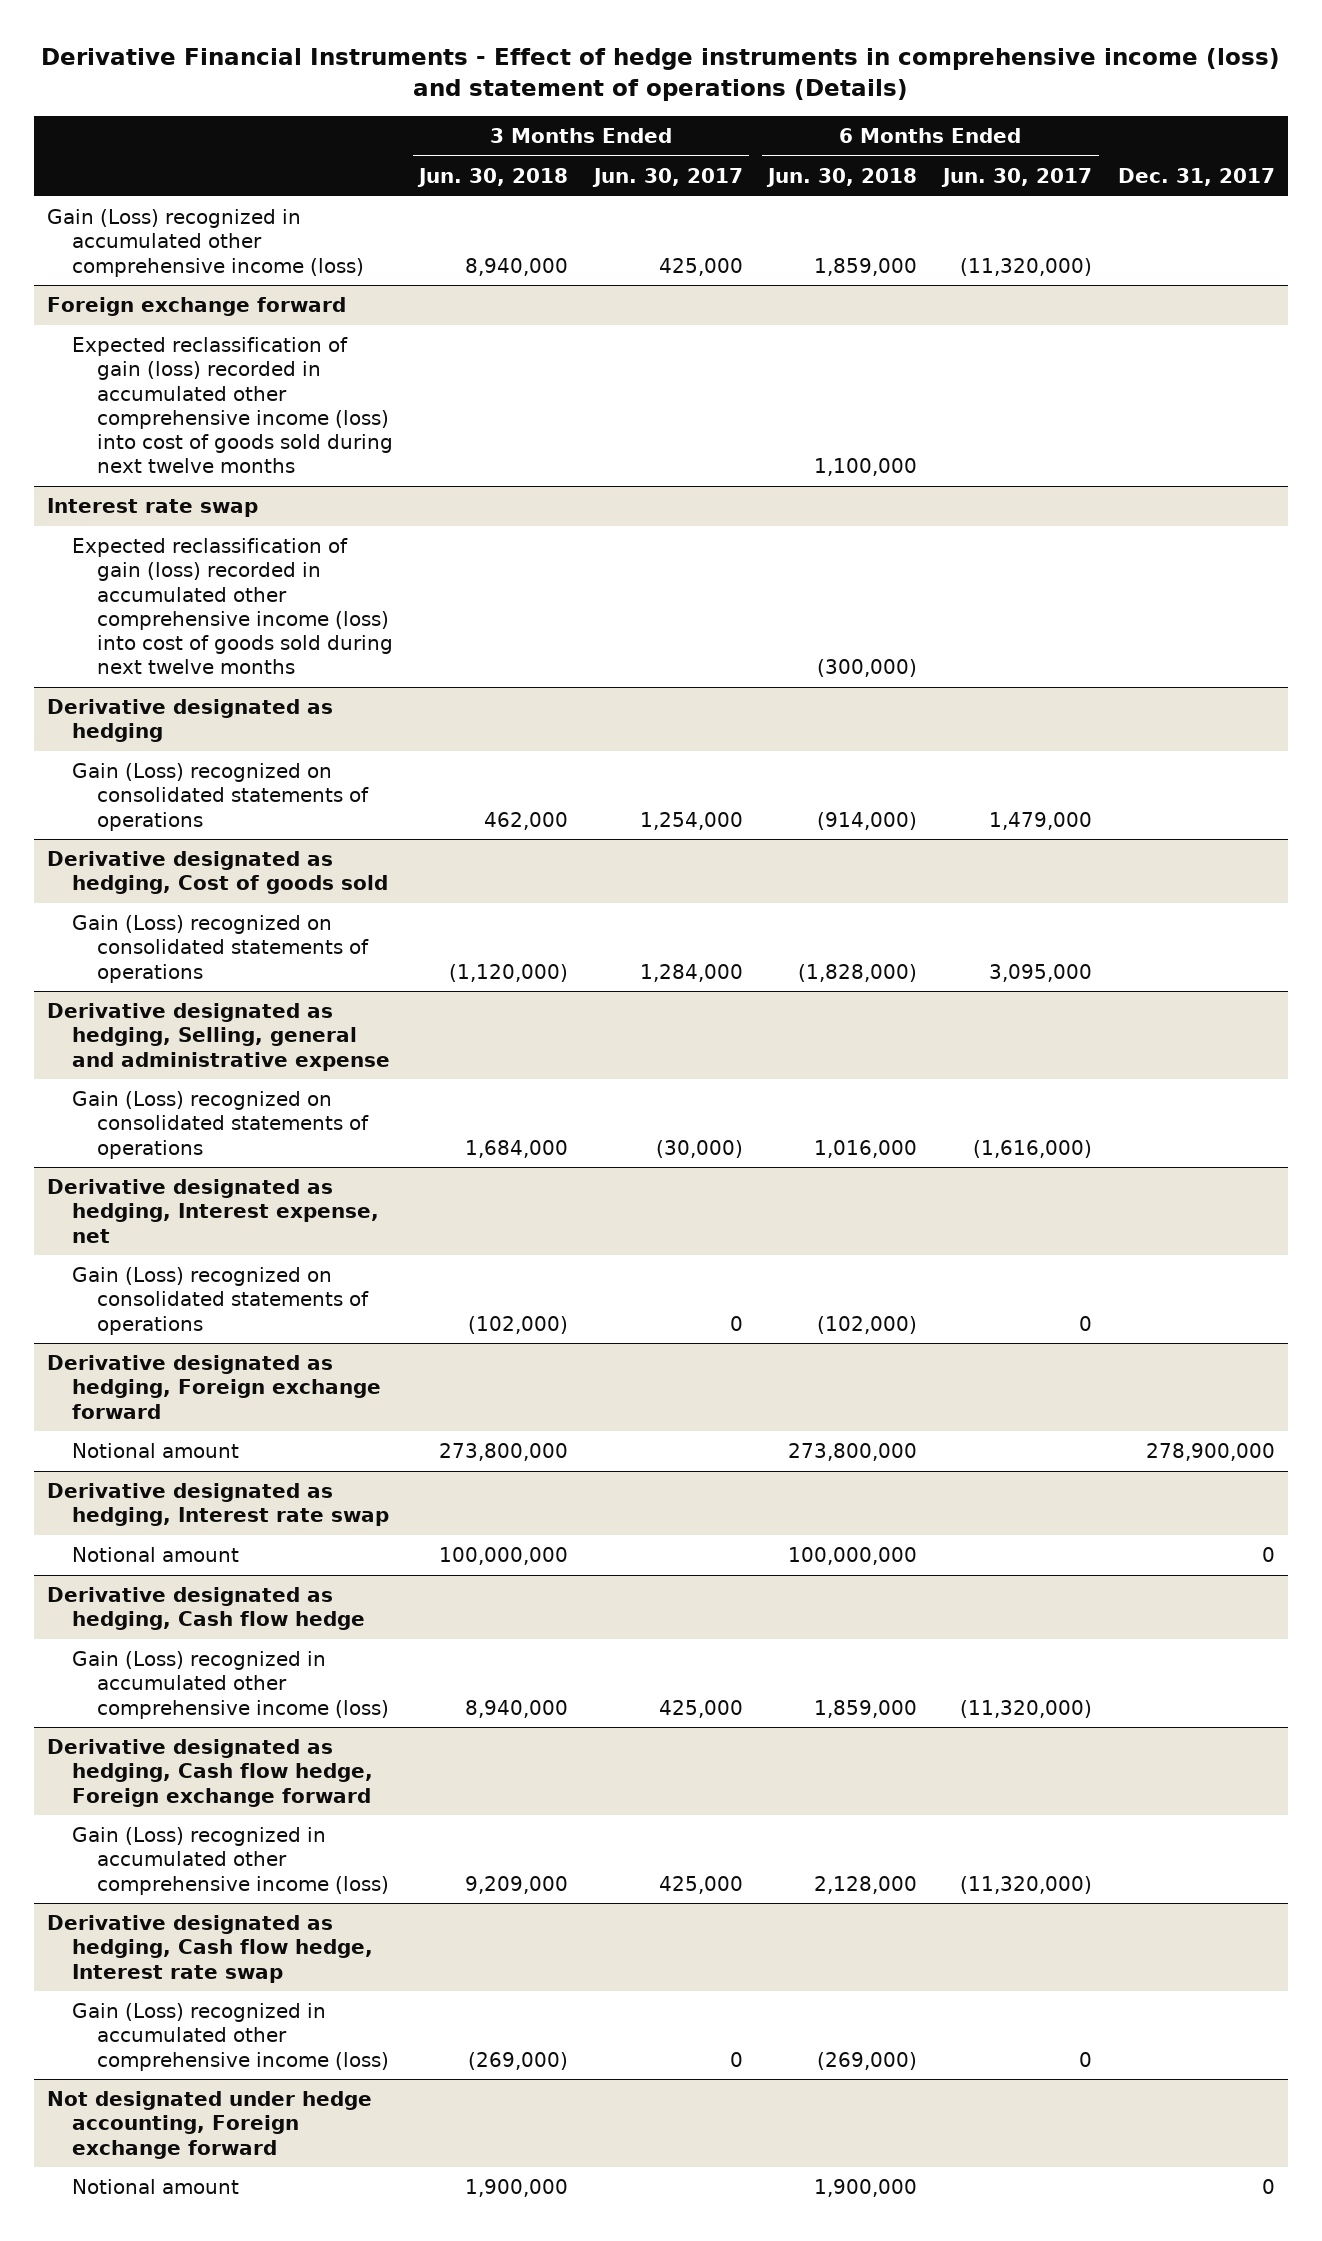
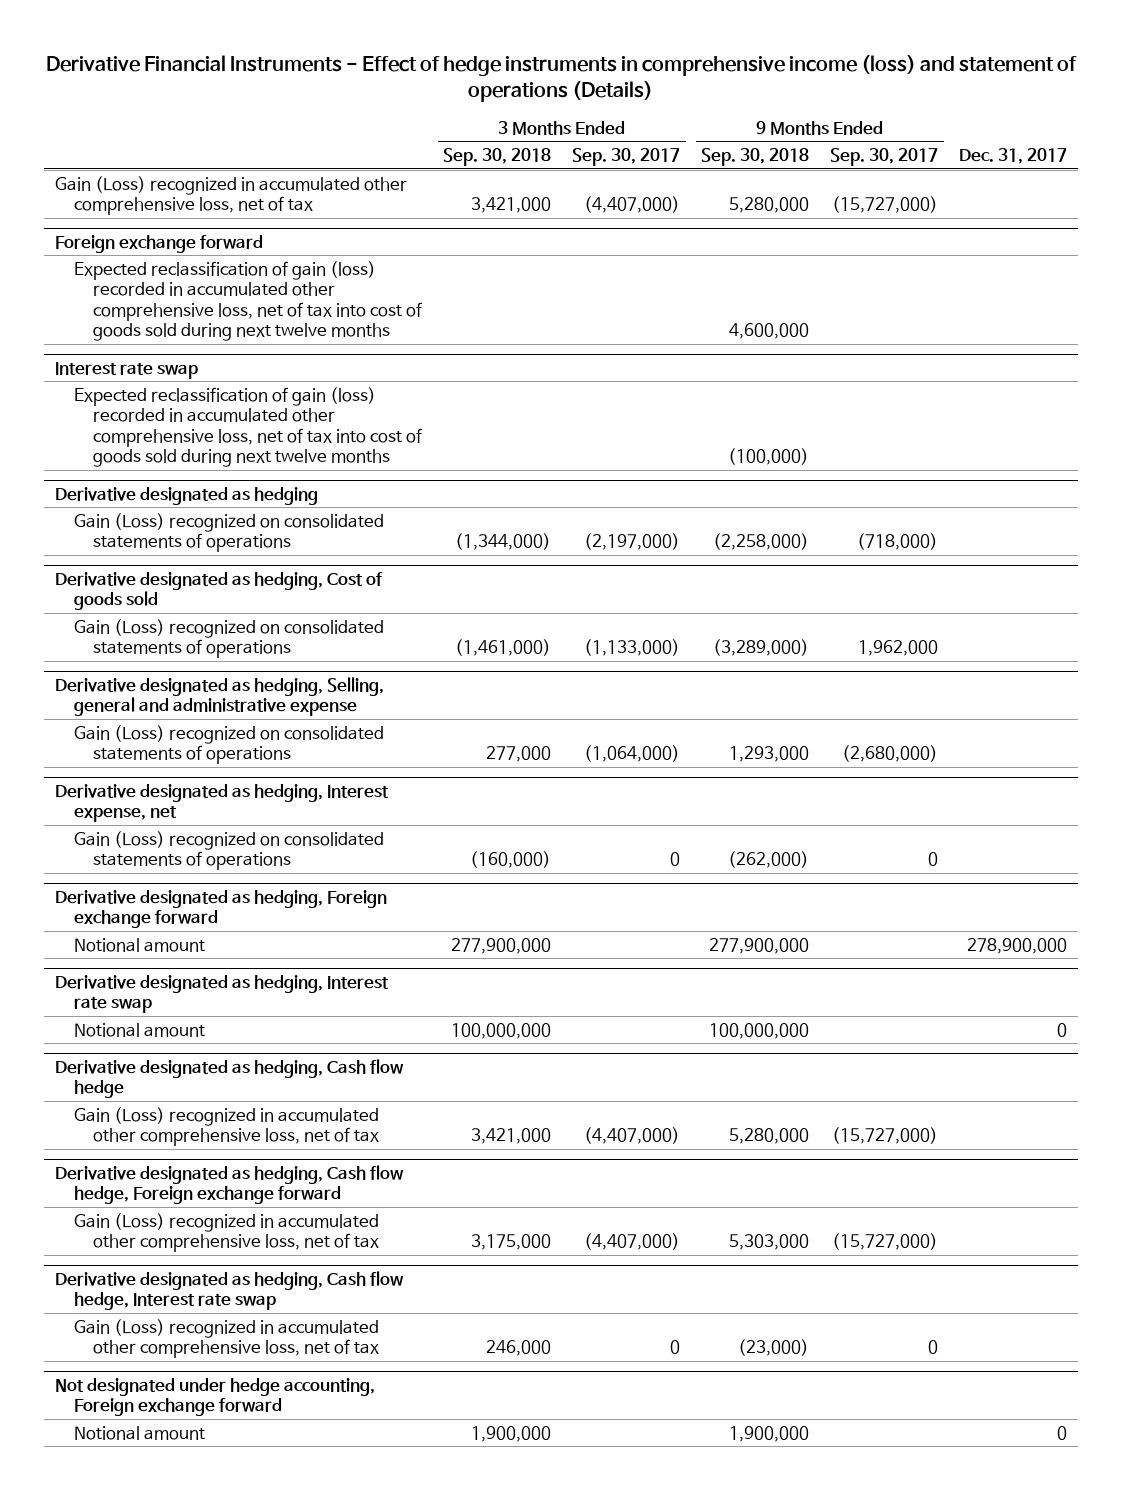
- | 3 Months Ended Jun. 30, 2018 | 3 Months Ended Jun. 30, 2017 | 6 Months Ended Jun. 30, 2018 | 6 Months Ended Jun. 30, 2017 | Dec. 31, 2017
+ | 3 Months Ended Sep. 30, 2018 | 3 Months Ended Sep. 30, 2017 | 9 Months Ended Sep. 30, 2018 | 9 Months Ended Sep. 30, 2017 | Dec. 31, 2017
- Gain (Loss) recognized in accumulated other comprehensive income (loss) | 8,940,000 | 425,000 | 1,859,000 | (11,320,000) |
+ Gain (Loss) recognized in accumulated other comprehensive loss, net of tax | 3,421,000 | (4,407,000) | 5,280,000 | (15,727,000) |
@ Foreign exchange forward
- Expected reclassification of gain (loss) recorded in accumulated other comprehensive income (loss) into cost of goods sold during next twelve months | | | 1,100,000 | |
+ Expected reclassification of gain (loss) recorded in accumulated other comprehensive loss, net of tax into cost of goods sold during next twelve months | | | 4,600,000 | |
@ Interest rate swap
- Expected reclassification of gain (loss) recorded in accumulated other comprehensive income (loss) into cost of goods sold during next twelve months | | | (300,000) | |
+ Expected reclassification of gain (loss) recorded in accumulated other comprehensive loss, net of tax into cost of goods sold during next twelve months | | | (100,000) | |
@ Derivative designated as hedging, Cash flow hedge
- Gain (Loss) recognized in accumulated other comprehensive income (loss) | 8,940,000 | 425,000 | 1,859,000 | (11,320,000) |
+ Gain (Loss) recognized in accumulated other comprehensive loss, net of tax | 3,421,000 | (4,407,000) | 5,280,000 | (15,727,000) |
@ Derivative designated as hedging, Cash flow hedge, Foreign exchange forward
- Gain (Loss) recognized in accumulated other comprehensive income (loss) | 9,209,000 | 425,000 | 2,128,000 | (11,320,000) |
+ Gain (Loss) recognized in accumulated other comprehensive loss, net of tax | 3,175,000 | (4,407,000) | 5,303,000 | (15,727,000) |
@ Derivative designated as hedging, Cash flow hedge, Interest rate swap
- Gain (Loss) recognized in accumulated other comprehensive income (loss) | (269,000) | 0 | (269,000) | 0 |
+ Gain (Loss) recognized in accumulated other comprehensive loss, net of tax | 246,000 | 0 | (23,000) | 0 |

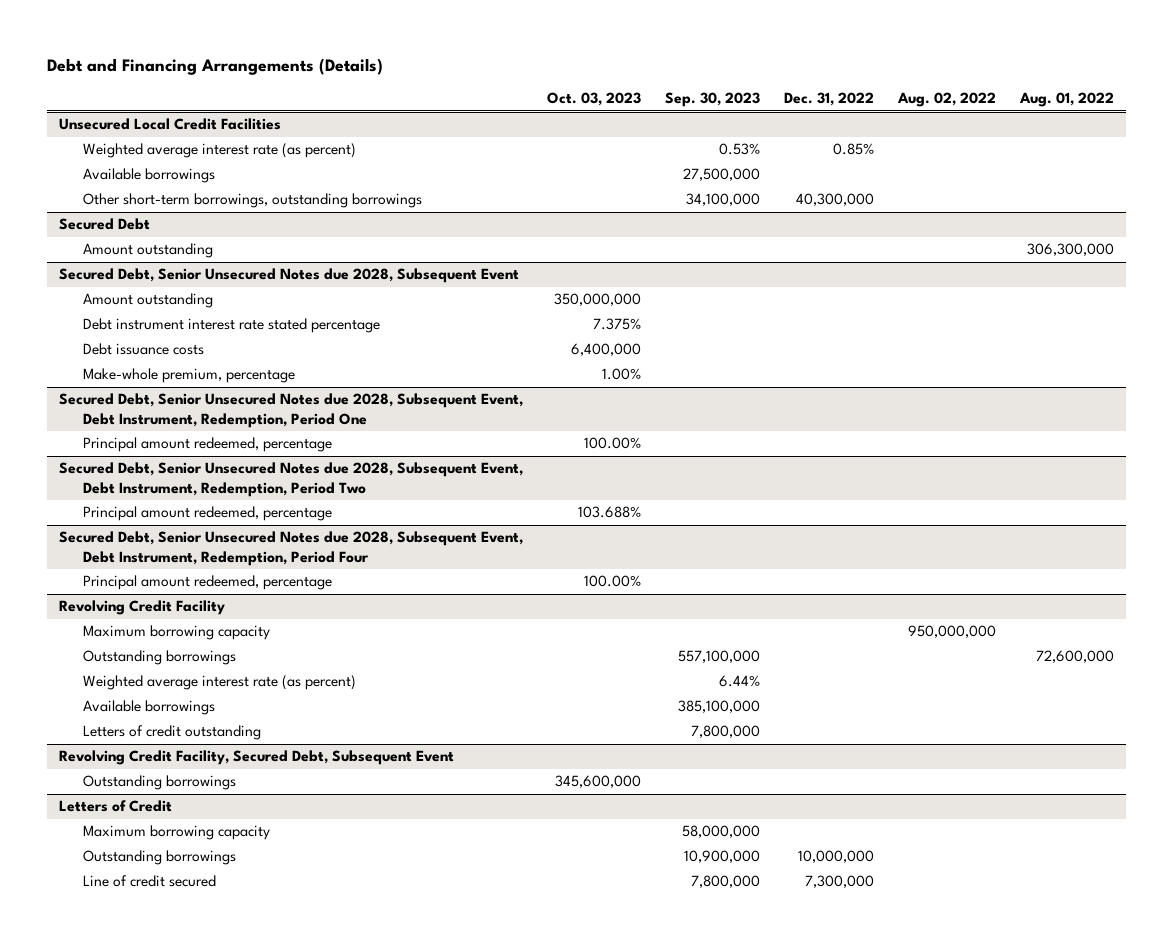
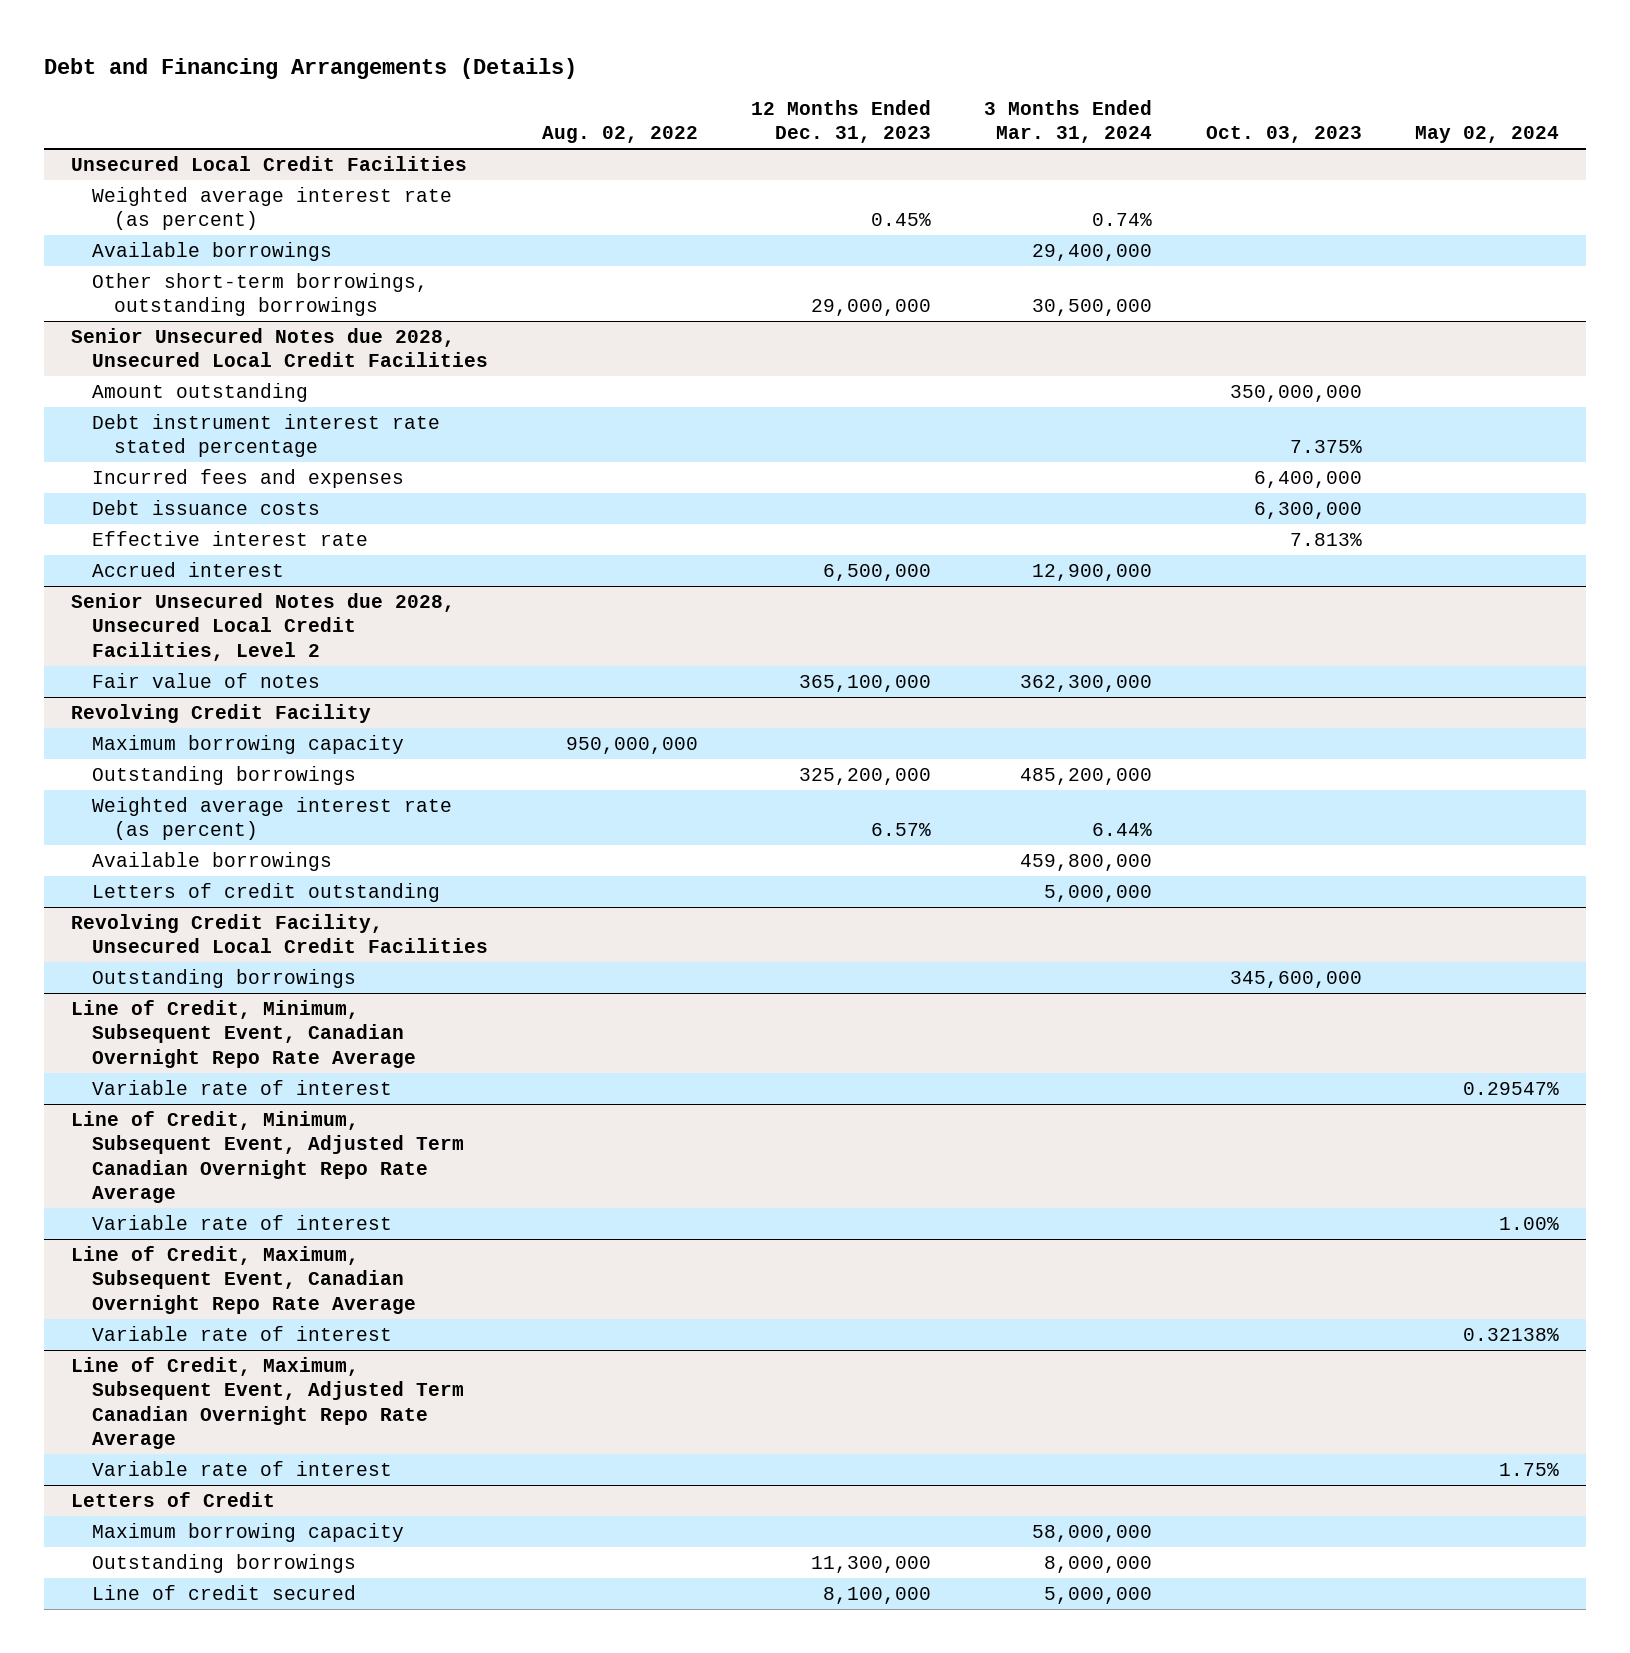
- | Oct. 03, 2023 | Sep. 30, 2023 | Dec. 31, 2022 | Aug. 02, 2022 | Aug. 01, 2022
+ | Aug. 02, 2022 | 12 Months Ended Dec. 31, 2023 | 3 Months Ended Mar. 31, 2024 | Oct. 03, 2023 | May 02, 2024
- Secured Debt
- Amount outstanding | | | | | 306,300,000
- Secured Debt, Senior Unsecured Notes due 2028, Subsequent Event
+ Senior Unsecured Notes due 2028, Unsecured Local Credit Facilities
- Debt issuance costs | 6,400,000 | | | |
- Make-whole premium, percentage | 1.00% | | | |
- Secured Debt, Senior Unsecured Notes due 2028, Subsequent Event, Debt Instrument, Redemption, Period One
- Principal amount redeemed, percentage | 100.00% | | | |
- Secured Debt, Senior Unsecured Notes due 2028, Subsequent Event, Debt Instrument, Redemption, Period Two
- Principal amount redeemed, percentage | 103.688% | | | |
- Secured Debt, Senior Unsecured Notes due 2028, Subsequent Event, Debt Instrument, Redemption, Period Four
- Principal amount redeemed, percentage | 100.00% | | | |
+ Incurred fees and expenses | | | | 6,400,000 |
+ Debt issuance costs | | | | 6,300,000 |
+ Effective interest rate | | | | 7.813% |
+ Accrued interest | | 6,500,000 | 12,900,000 | |
+ Senior Unsecured Notes due 2028, Unsecured Local Credit Facilities, Level 2
+ Fair value of notes | | 365,100,000 | 362,300,000 | |
- Revolving Credit Facility, Secured Debt, Subsequent Event
+ Revolving Credit Facility, Unsecured Local Credit Facilities
+ Line of Credit, Minimum, Subsequent Event, Canadian Overnight Repo Rate Average
+ Variable rate of interest | | | | | 0.29547%
+ Line of Credit, Minimum, Subsequent Event, Adjusted Term Canadian Overnight Repo Rate Average
+ Variable rate of interest | | | | | 1.00%
+ Line of Credit, Maximum, Subsequent Event, Canadian Overnight Repo Rate Average
+ Variable rate of interest | | | | | 0.32138%
+ Line of Credit, Maximum, Subsequent Event, Adjusted Term Canadian Overnight Repo Rate Average
+ Variable rate of interest | | | | | 1.75%

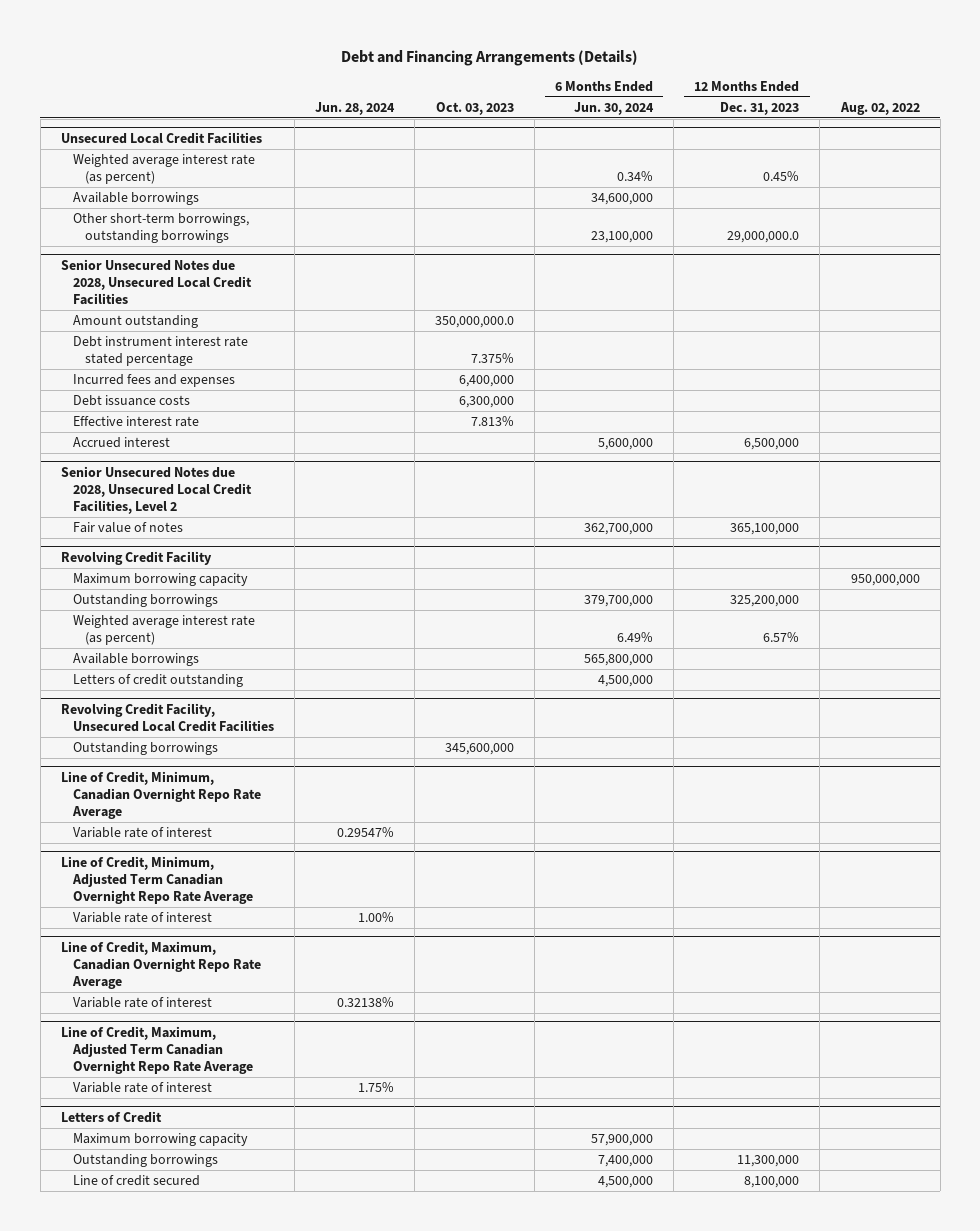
- | Aug. 02, 2022 | 12 Months Ended Dec. 31, 2023 | 3 Months Ended Mar. 31, 2024 | Oct. 03, 2023 | May 02, 2024
+ | Jun. 28, 2024 | Oct. 03, 2023 | 6 Months Ended Jun. 30, 2024 | 12 Months Ended Dec. 31, 2023 | Aug. 02, 2022
@ Unsecured Local Credit Facilities
- Other short-term borrowings, outstanding borrowings | | 29,000,000 | 30,500,000 | |
+ Other short-term borrowings, outstanding borrowings | | | 23,100,000 | 29,000,000.0 |
@ Senior Unsecured Notes due 2028, Unsecured Local Credit Facilities
- Amount outstanding | | | | 350,000,000 |
+ Amount outstanding | | 350,000,000.0 | | |
- Line of Credit, Minimum, Subsequent Event, Canadian Overnight Repo Rate Average
+ Line of Credit, Minimum, Canadian Overnight Repo Rate Average
- Line of Credit, Minimum, Subsequent Event, Adjusted Term Canadian Overnight Repo Rate Average
+ Line of Credit, Minimum, Adjusted Term Canadian Overnight Repo Rate Average
- Line of Credit, Maximum, Subsequent Event, Canadian Overnight Repo Rate Average
+ Line of Credit, Maximum, Canadian Overnight Repo Rate Average
- Line of Credit, Maximum, Subsequent Event, Adjusted Term Canadian Overnight Repo Rate Average
+ Line of Credit, Maximum, Adjusted Term Canadian Overnight Repo Rate Average

